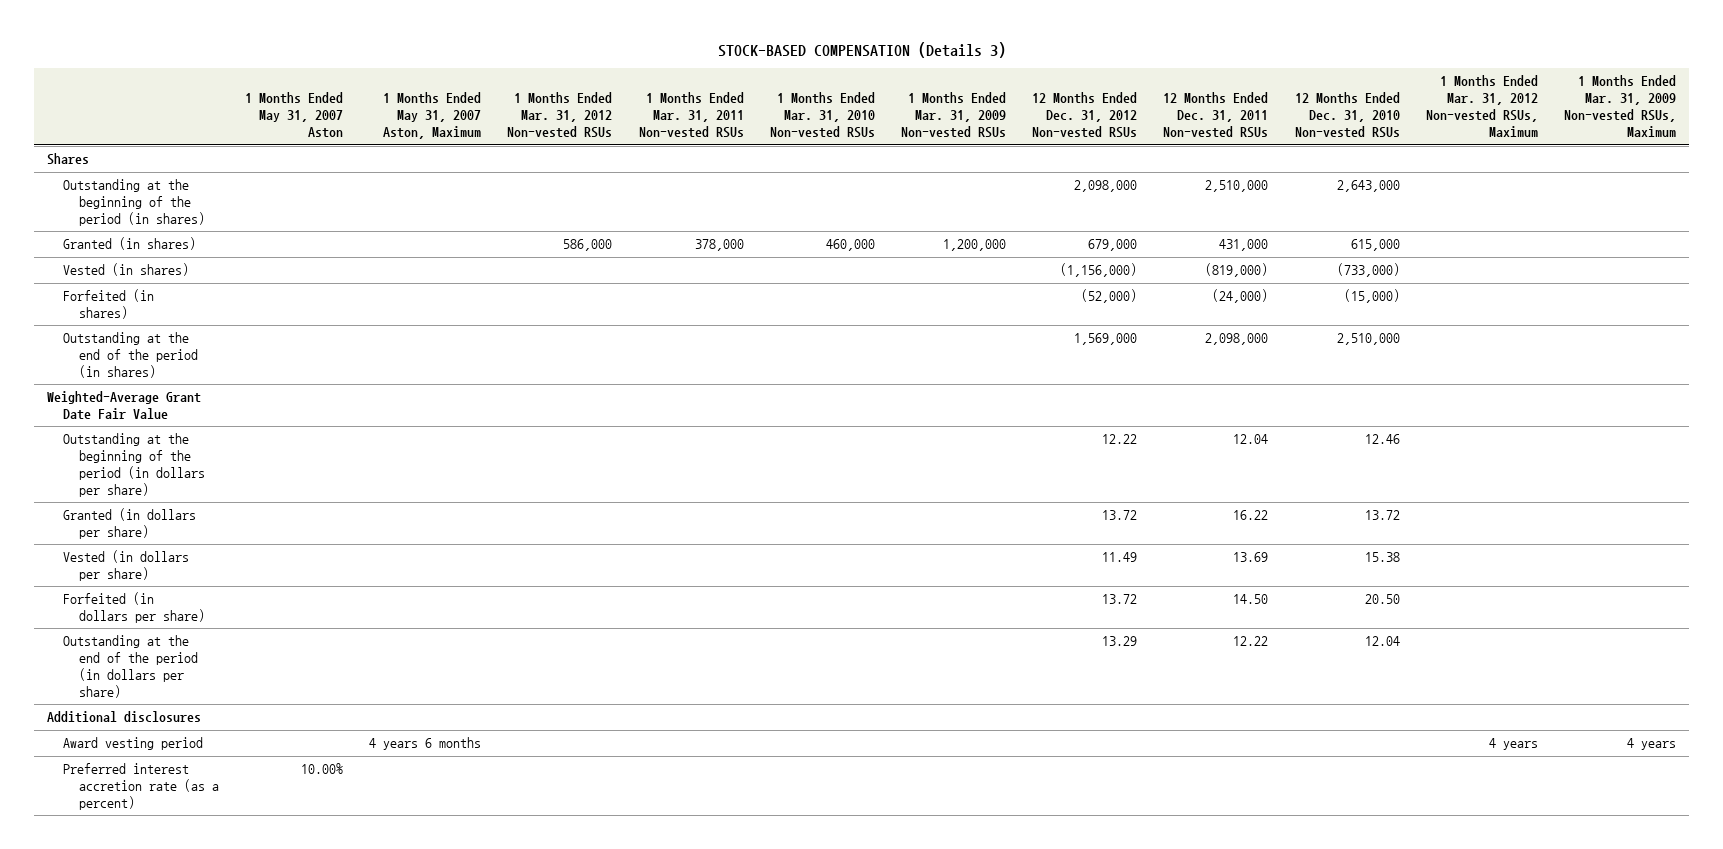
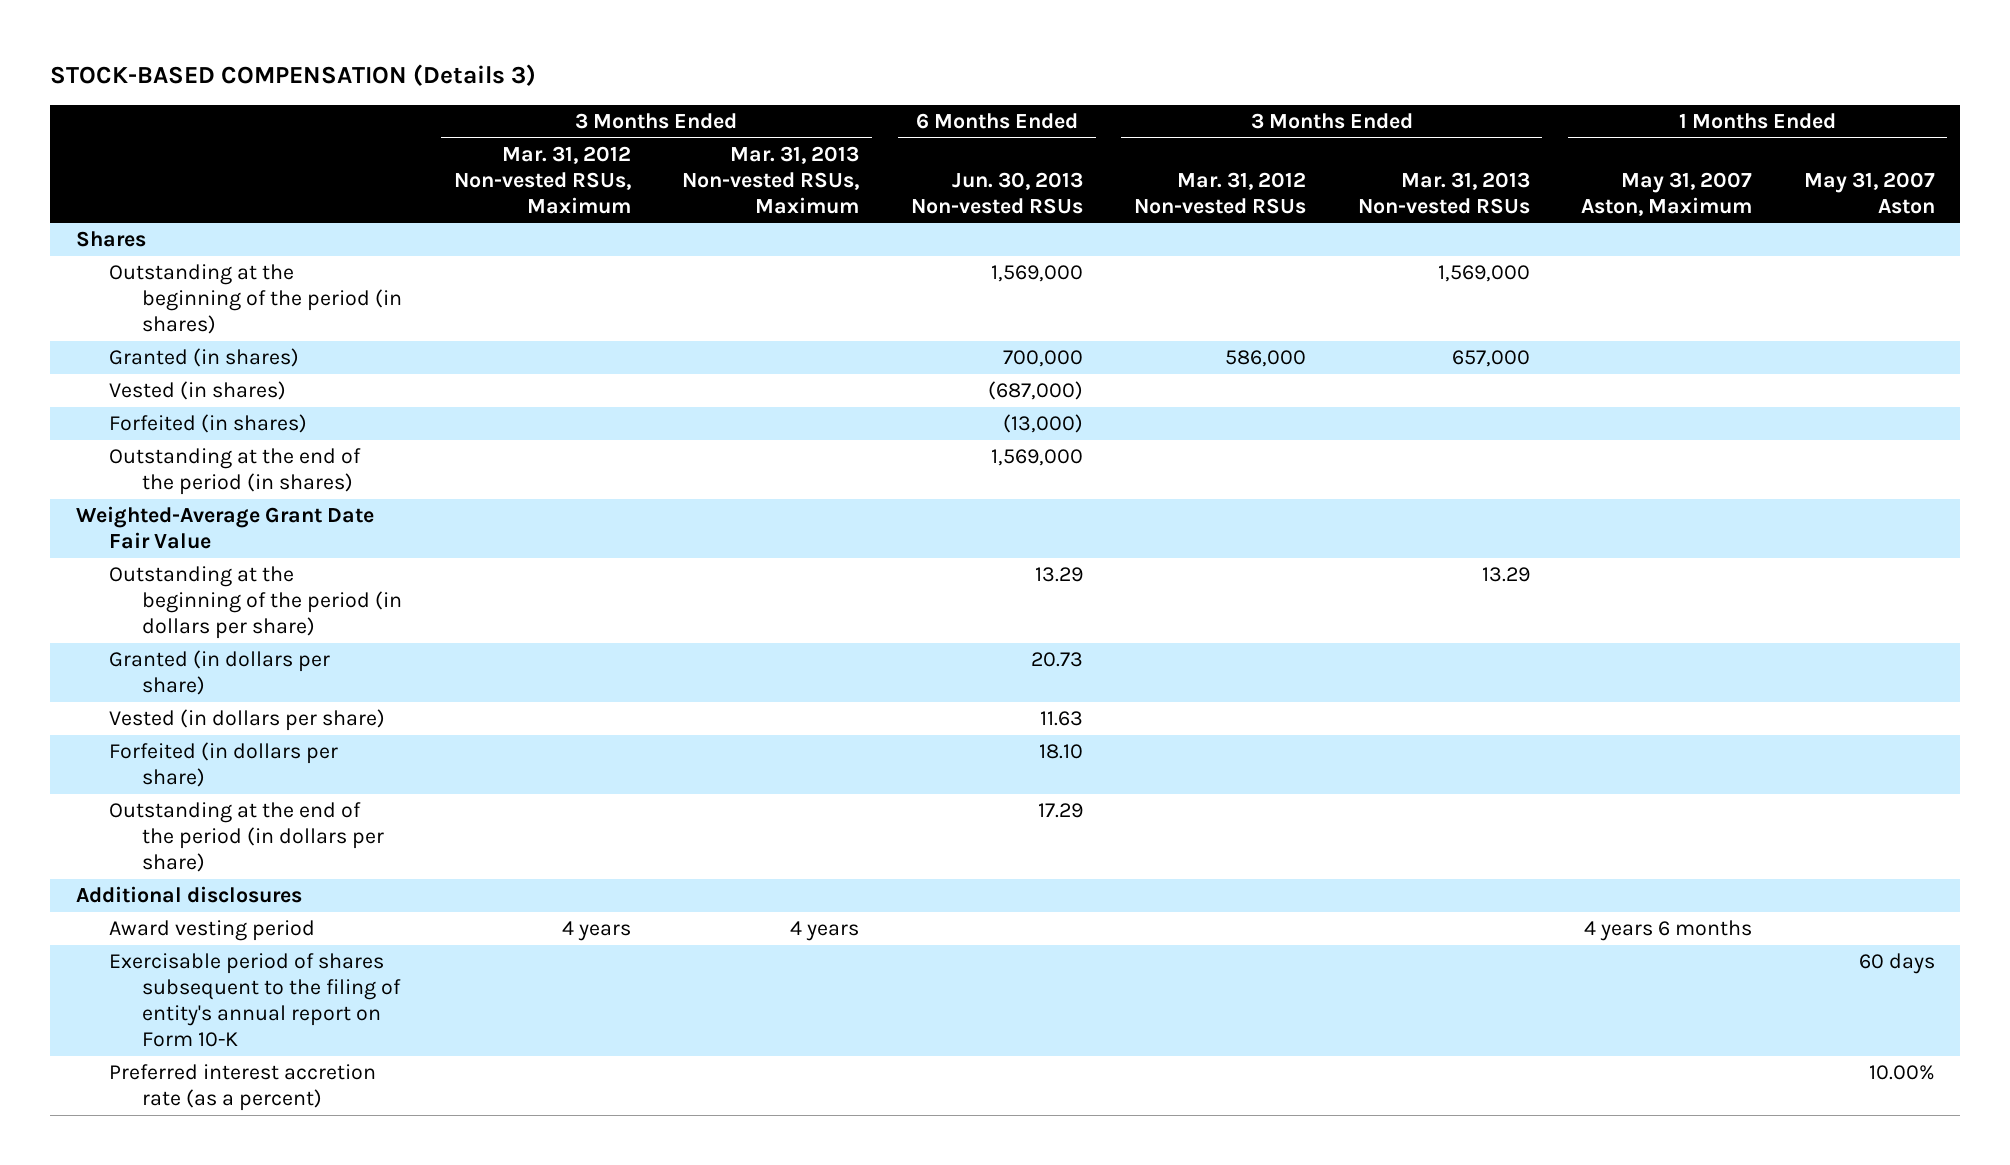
- | 1 Months Ended May 31, 2007 Aston | 1 Months Ended May 31, 2007 Aston, Maximum | 1 Months Ended Mar. 31, 2012 Non-vested RSUs | 1 Months Ended Mar. 31, 2011 Non-vested RSUs | 1 Months Ended Mar. 31, 2010 Non-vested RSUs | 1 Months Ended Mar. 31, 2009 Non-vested RSUs | 12 Months Ended Dec. 31, 2012 Non-vested RSUs | 12 Months Ended Dec. 31, 2011 Non-vested RSUs | 12 Months Ended Dec. 31, 2010 Non-vested RSUs | 1 Months Ended Mar. 31, 2012 Non-vested RSUs, Maximum | 1 Months Ended Mar. 31, 2009 Non-vested RSUs, Maximum
+ | 3 Months Ended Mar. 31, 2012 Non-vested RSUs, Maximum | 3 Months Ended Mar. 31, 2013 Non-vested RSUs, Maximum | 6 Months Ended Jun. 30, 2013 Non-vested RSUs | 3 Months Ended Mar. 31, 2012 Non-vested RSUs | 3 Months Ended Mar. 31, 2013 Non-vested RSUs | 1 Months Ended May 31, 2007 Aston, Maximum | 1 Months Ended May 31, 2007 Aston
+ Exercisable period of shares subsequent to the filing of entity's annual report on Form 10-K | | | | | | | 60 days

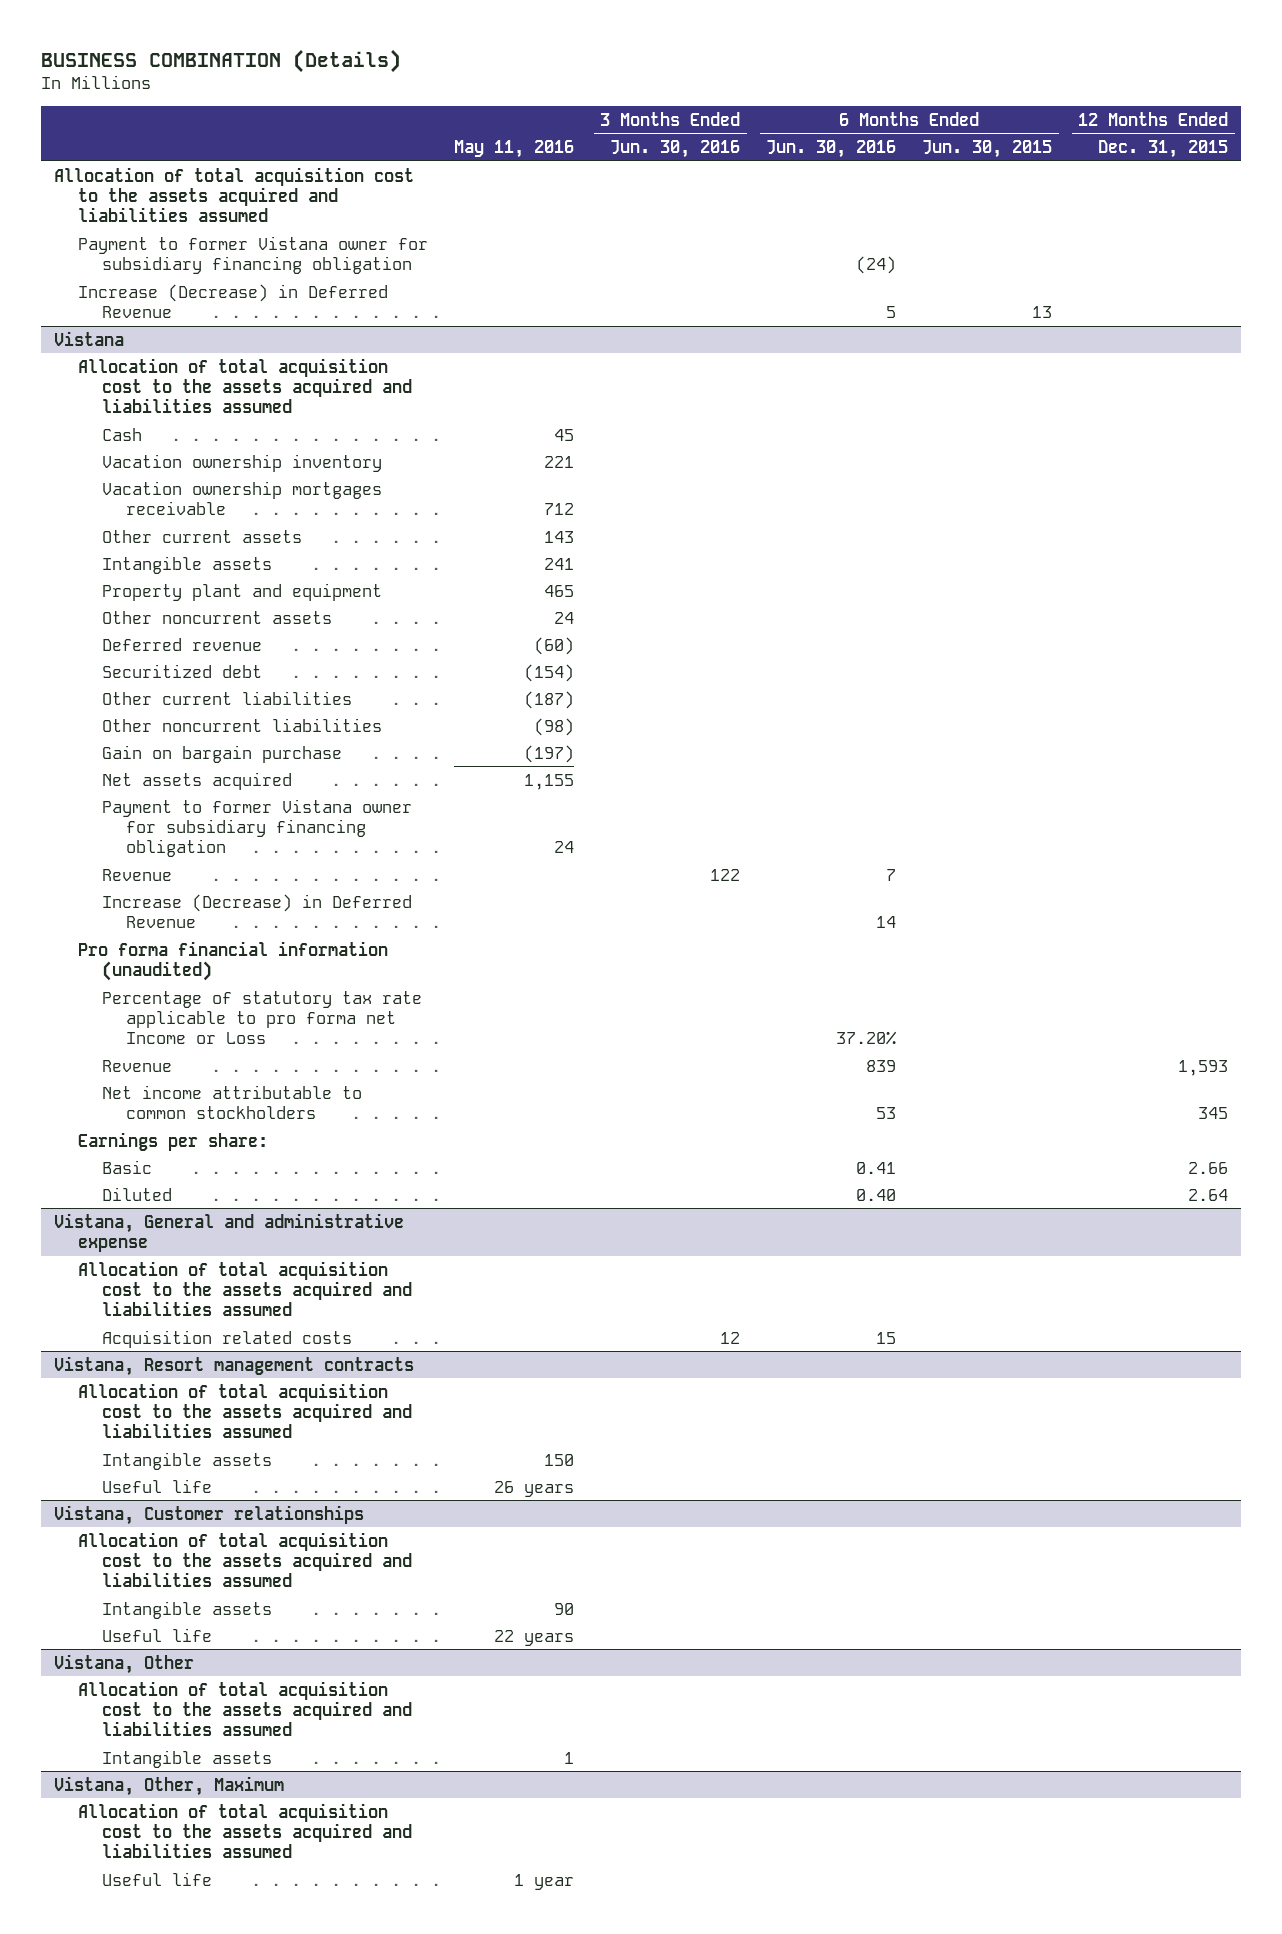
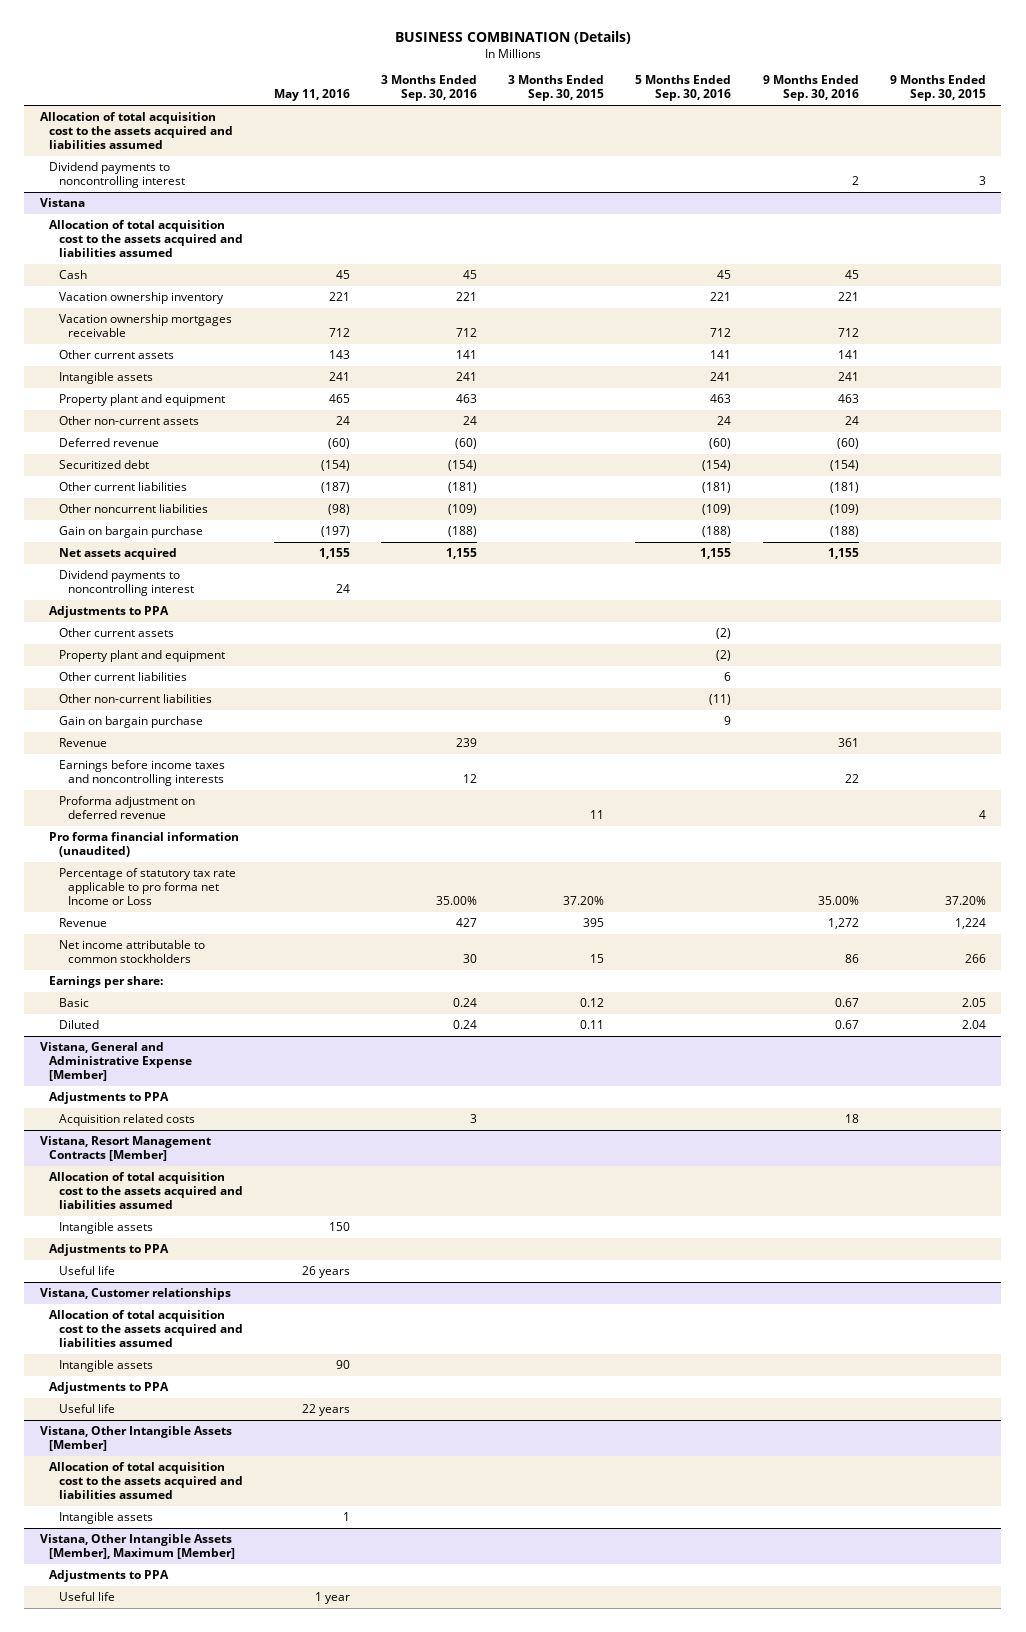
- | May 11, 2016 | 3 Months Ended Jun. 30, 2016 | 6 Months Ended Jun. 30, 2016 | 6 Months Ended Jun. 30, 2015 | 12 Months Ended Dec. 31, 2015
+ | May 11, 2016 | 3 Months Ended Sep. 30, 2016 | 3 Months Ended Sep. 30, 2015 | 5 Months Ended Sep. 30, 2016 | 9 Months Ended Sep. 30, 2016 | 9 Months Ended Sep. 30, 2015
- Payment to former Vistana owner for subsidiary financing obligation | | | (24) | |
- Increase (Decrease) in Deferred Revenue | | | 5 | 13 |
+ Dividend payments to noncontrolling interest | | | | | 2 | 3
@ Vistana
- Other noncurrent assets | 24 | | | |
+ Other non-current assets | 24 | 24 | | 24 | 24 |
- Payment to former Vistana owner for subsidiary financing obligation | 24 | | | |
+ Dividend payments to noncontrolling interest | 24 | | | | |
+ Adjustments to PPA
+ Other current assets | | | | (2) | |
+ Property plant and equipment | | | | (2) | |
+ Other current liabilities | | | | 6 | |
+ Other non-current liabilities | | | | (11) | |
+ Gain on bargain purchase | | | | 9 | |
- Increase (Decrease) in Deferred Revenue | | | 14 | |
+ Earnings before income taxes and noncontrolling interests | | 12 | | | 22 |
+ Proforma adjustment on deferred revenue | | | 11 | | | 4
- Vistana, General and administrative expense
- Allocation of total acquisition cost to the assets acquired and liabilities assumed
+ Vistana, General and Administrative Expense [Member]
+ Adjustments to PPA
- Vistana, Resort management contracts
+ Vistana, Resort Management Contracts [Member]
+ Adjustments to PPA
@ Vistana, Customer relationships
+ Adjustments to PPA
- Vistana, Other
+ Vistana, Other Intangible Assets [Member]
- Vistana, Other, Maximum
- Allocation of total acquisition cost to the assets acquired and liabilities assumed
+ Vistana, Other Intangible Assets [Member], Maximum [Member]
+ Adjustments to PPA

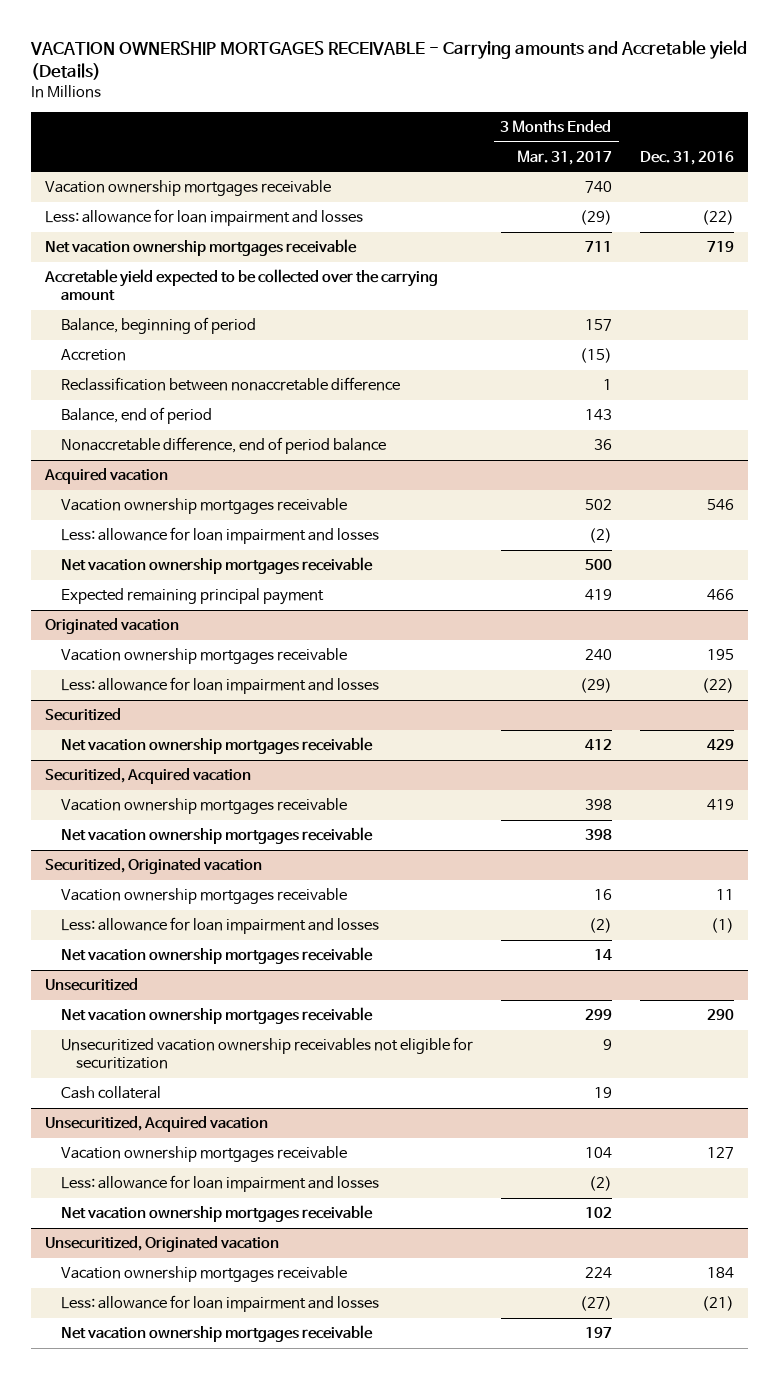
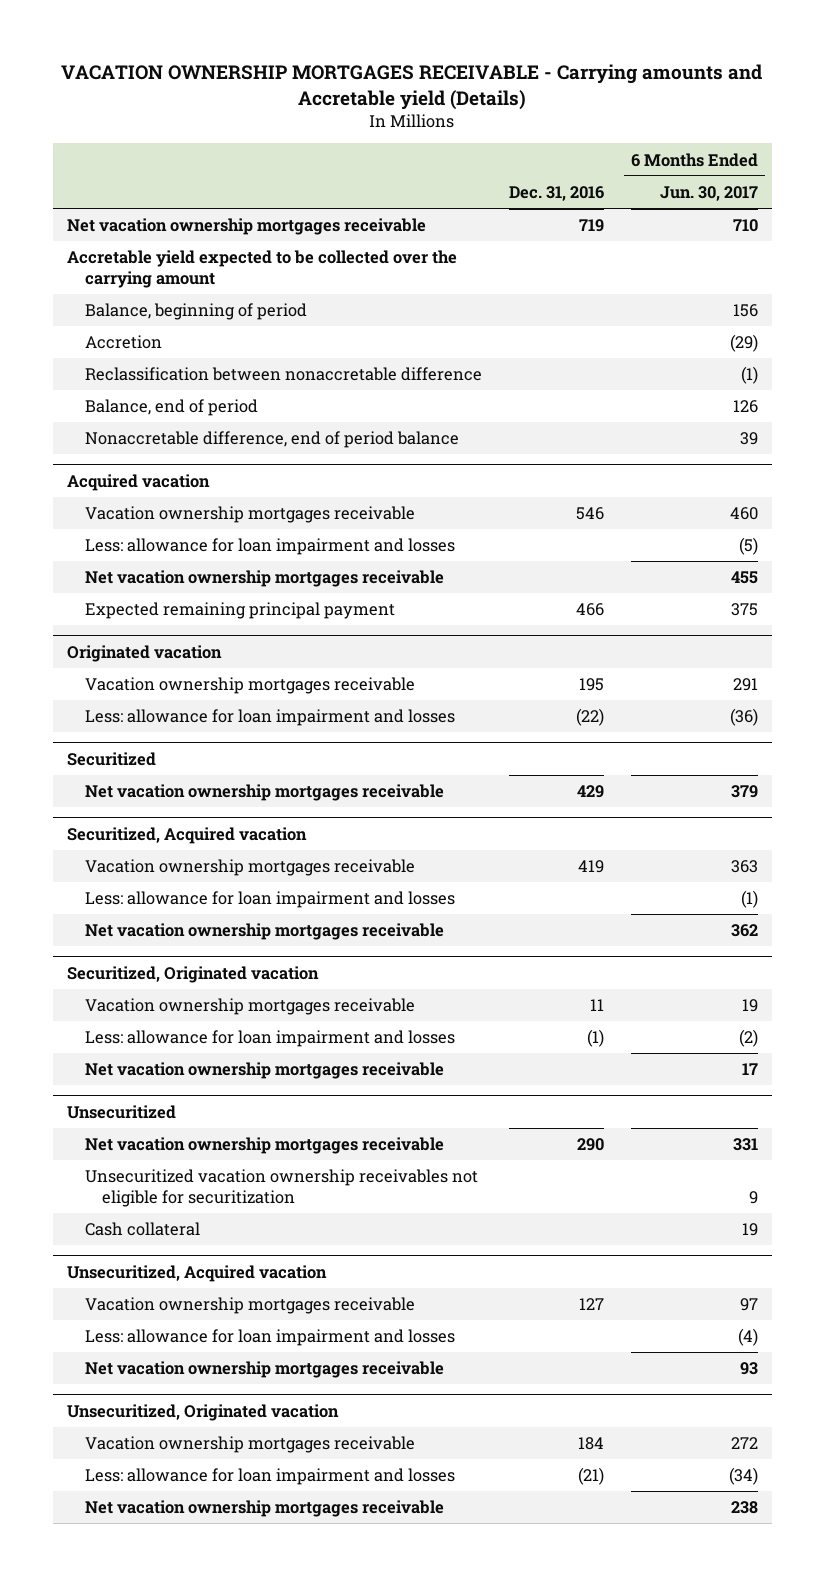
- | 3 Months Ended Mar. 31, 2017 | Dec. 31, 2016
+ | Dec. 31, 2016 | 6 Months Ended Jun. 30, 2017
- Vacation ownership mortgages receivable | 740 |
- Less: allowance for loan impairment and losses | (29) | (22)
@ Securitized, Acquired vacation
+ Less: allowance for loan impairment and losses | | (1)

